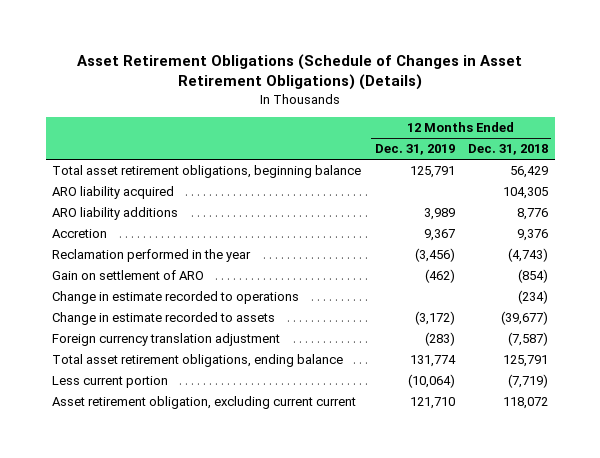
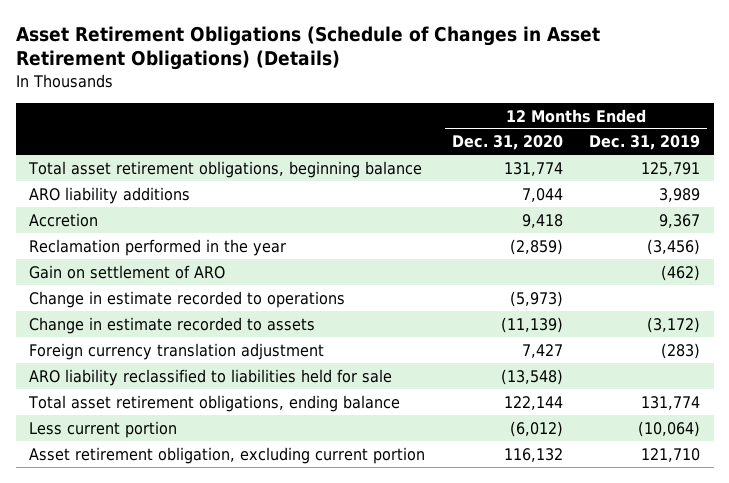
- | 12 Months Ended Dec. 31, 2019 | 12 Months Ended Dec. 31, 2018
+ | 12 Months Ended Dec. 31, 2020 | 12 Months Ended Dec. 31, 2019
- ARO liability acquired | | 104,305
+ ARO liability reclassified to liabilities held for sale | (13,548) |
- Asset retirement obligation, excluding current current | 121,710 | 118,072
+ Asset retirement obligation, excluding current portion | 116,132 | 121,710

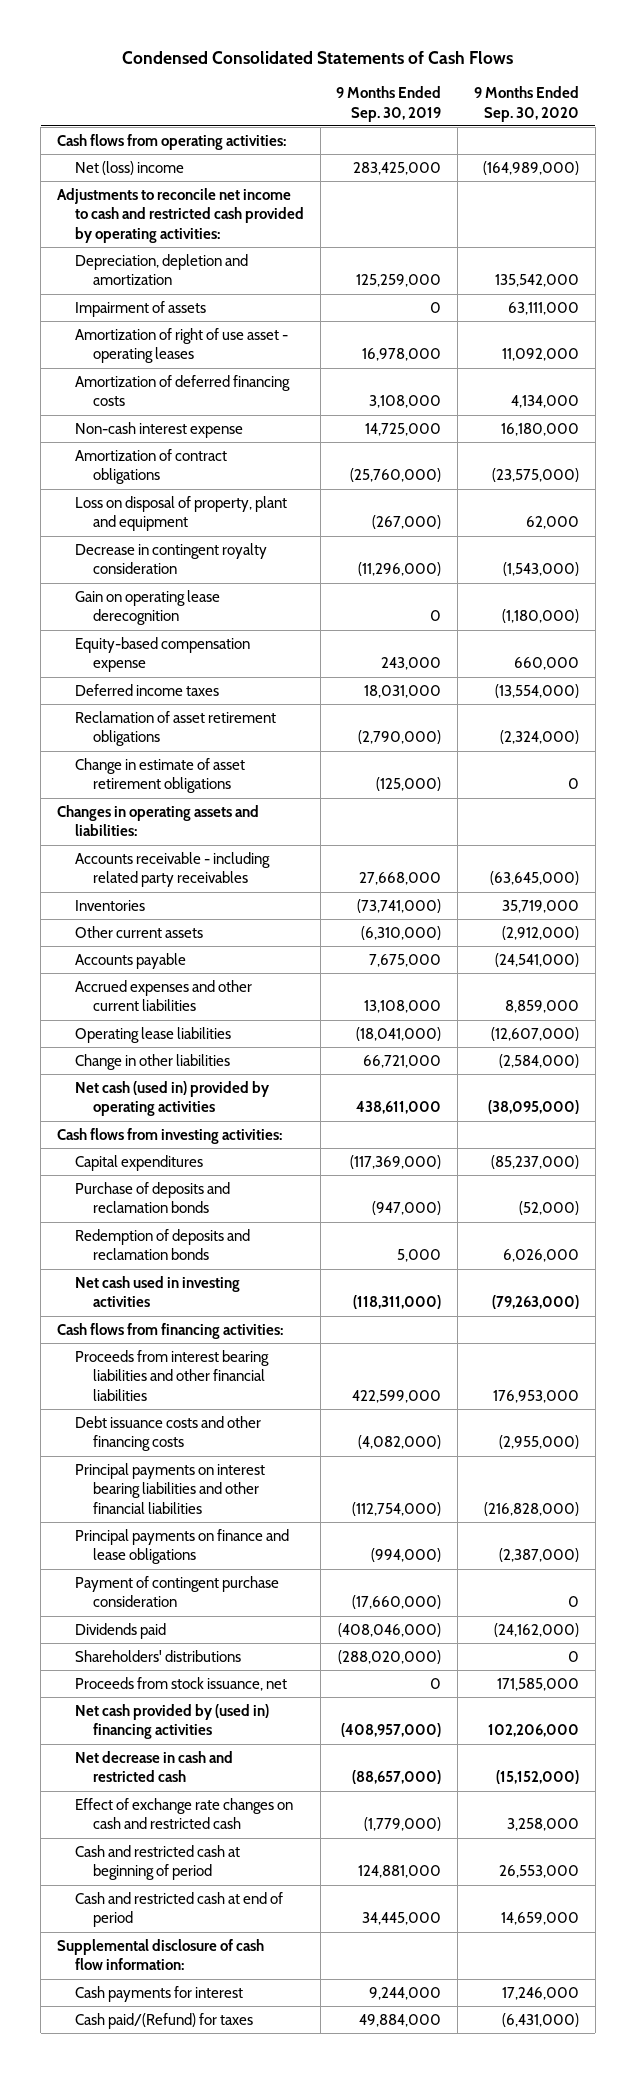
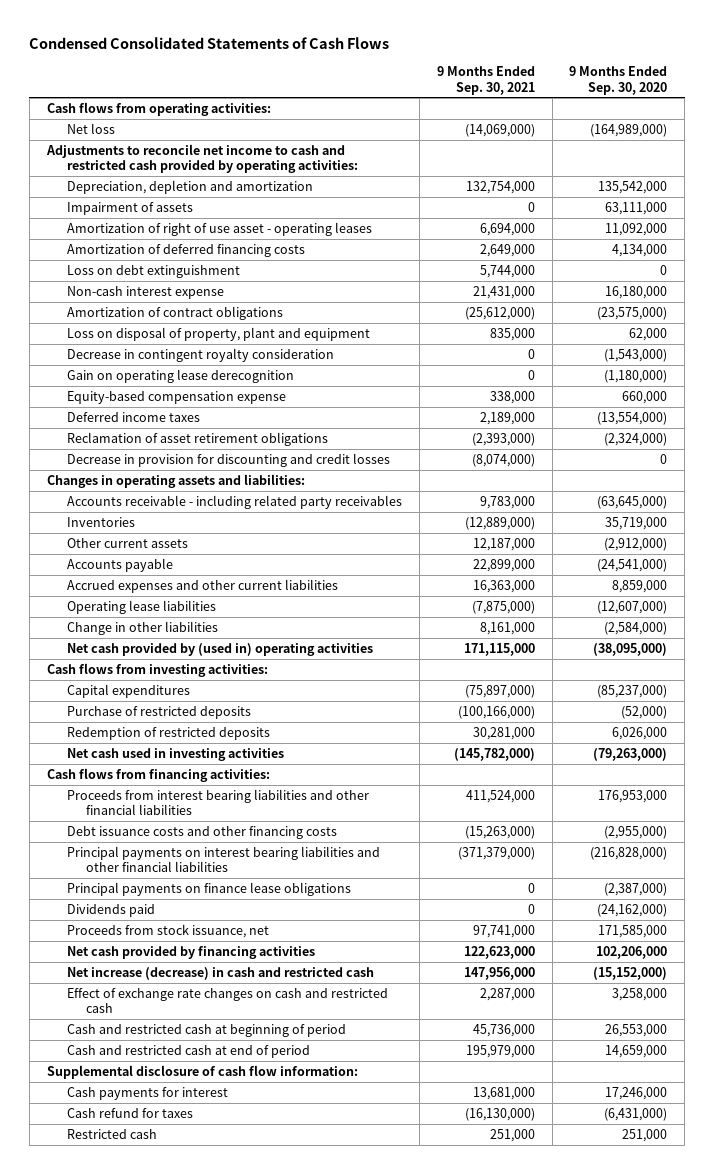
- | 9 Months Ended Sep. 30, 2019 | 9 Months Ended Sep. 30, 2020
+ | 9 Months Ended Sep. 30, 2021 | 9 Months Ended Sep. 30, 2020
- Net (loss) income | 283,425,000 | (164,989,000)
+ Net loss | (14,069,000) | (164,989,000)
+ Loss on debt extinguishment | 5,744,000 | 0
- Change in estimate of asset retirement obligations | (125,000) | 0
+ Decrease in provision for discounting and credit losses | (8,074,000) | 0
- Net cash (used in) provided by operating activities | 438,611,000 | (38,095,000)
+ Net cash provided by (used in) operating activities | 171,115,000 | (38,095,000)
- Purchase of deposits and reclamation bonds | (947,000) | (52,000)
- Redemption of deposits and reclamation bonds | 5,000 | 6,026,000
+ Purchase of restricted deposits | (100,166,000) | (52,000)
+ Redemption of restricted deposits | 30,281,000 | 6,026,000
- Principal payments on finance and lease obligations | (994,000) | (2,387,000)
- Payment of contingent purchase consideration | (17,660,000) | 0
+ Principal payments on finance lease obligations | 0 | (2,387,000)
- Shareholders' distributions | (288,020,000) | 0
- Net cash provided by (used in) financing activities | (408,957,000) | 102,206,000
- Net decrease in cash and restricted cash | (88,657,000) | (15,152,000)
+ Net cash provided by financing activities | 122,623,000 | 102,206,000
+ Net increase (decrease) in cash and restricted cash | 147,956,000 | (15,152,000)
- Cash paid/(Refund) for taxes | 49,884,000 | (6,431,000)
+ Cash refund for taxes | (16,130,000) | (6,431,000)
+ Restricted cash | 251,000 | 251,000

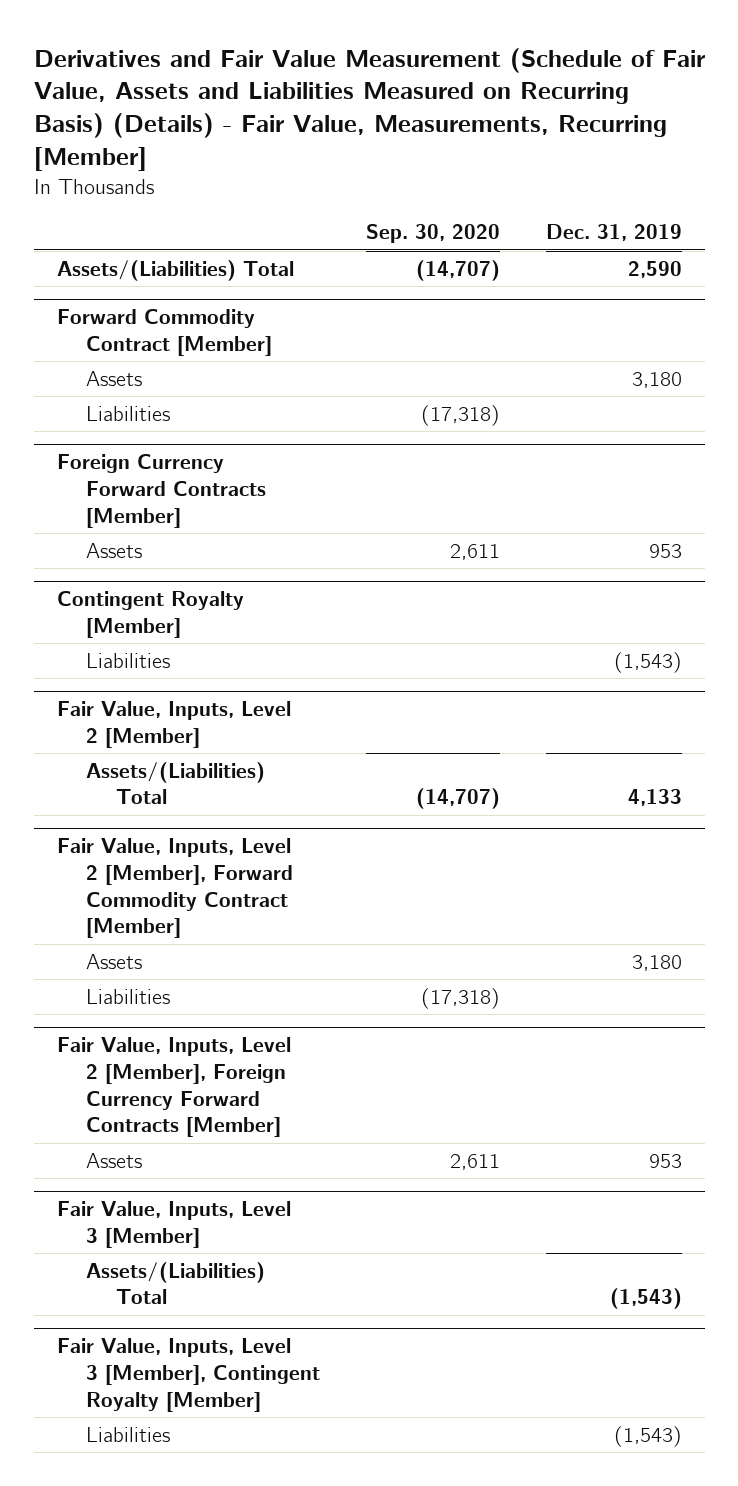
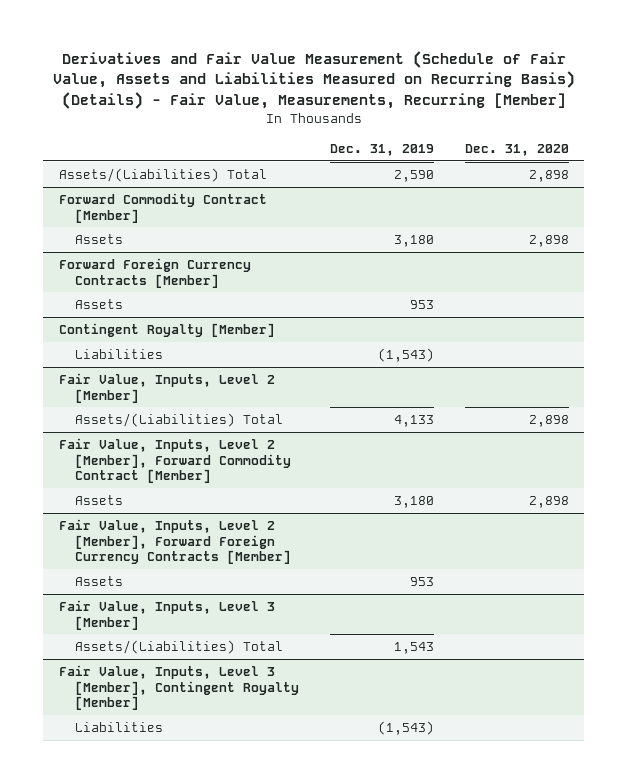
- | Sep. 30, 2020 | Dec. 31, 2019
+ | Dec. 31, 2019 | Dec. 31, 2020
@ Forward Commodity Contract [Member]
- Liabilities | (17,318) |
- Foreign Currency Forward Contracts [Member]
+ Forward Foreign Currency Contracts [Member]
@ Fair Value, Inputs, Level 2 [Member], Forward Commodity Contract [Member]
- Liabilities | (17,318) |
- Fair Value, Inputs, Level 2 [Member], Foreign Currency Forward Contracts [Member]
+ Fair Value, Inputs, Level 2 [Member], Forward Foreign Currency Contracts [Member]
@ Fair Value, Inputs, Level 3 [Member]
- Assets/(Liabilities) Total | | (1,543)
+ Assets/(Liabilities) Total | 1,543 |

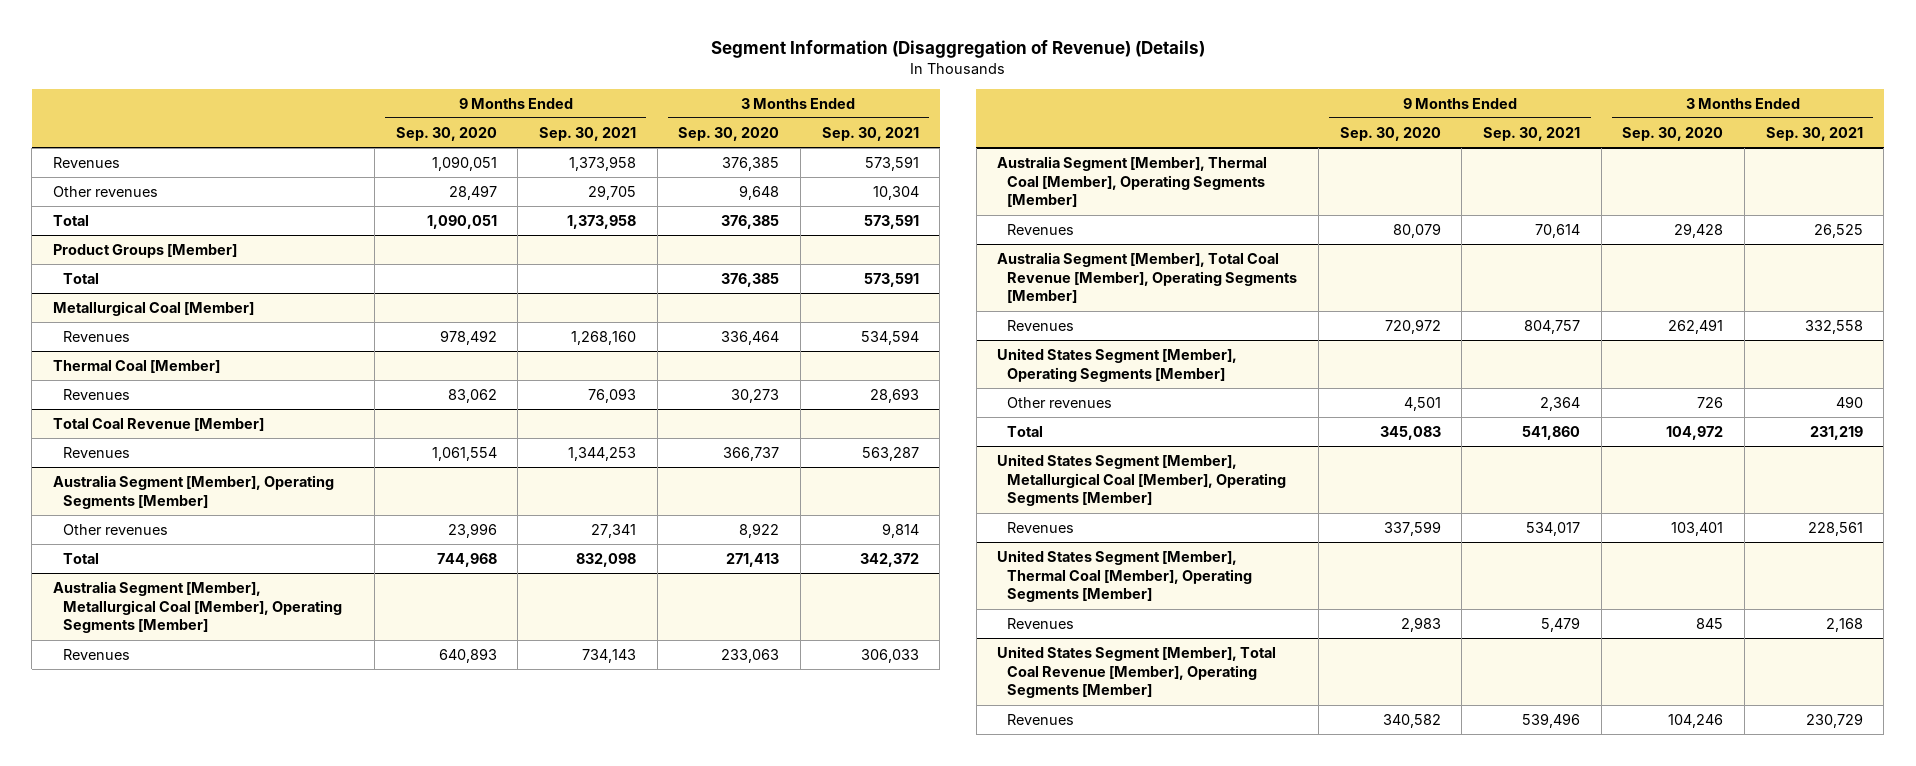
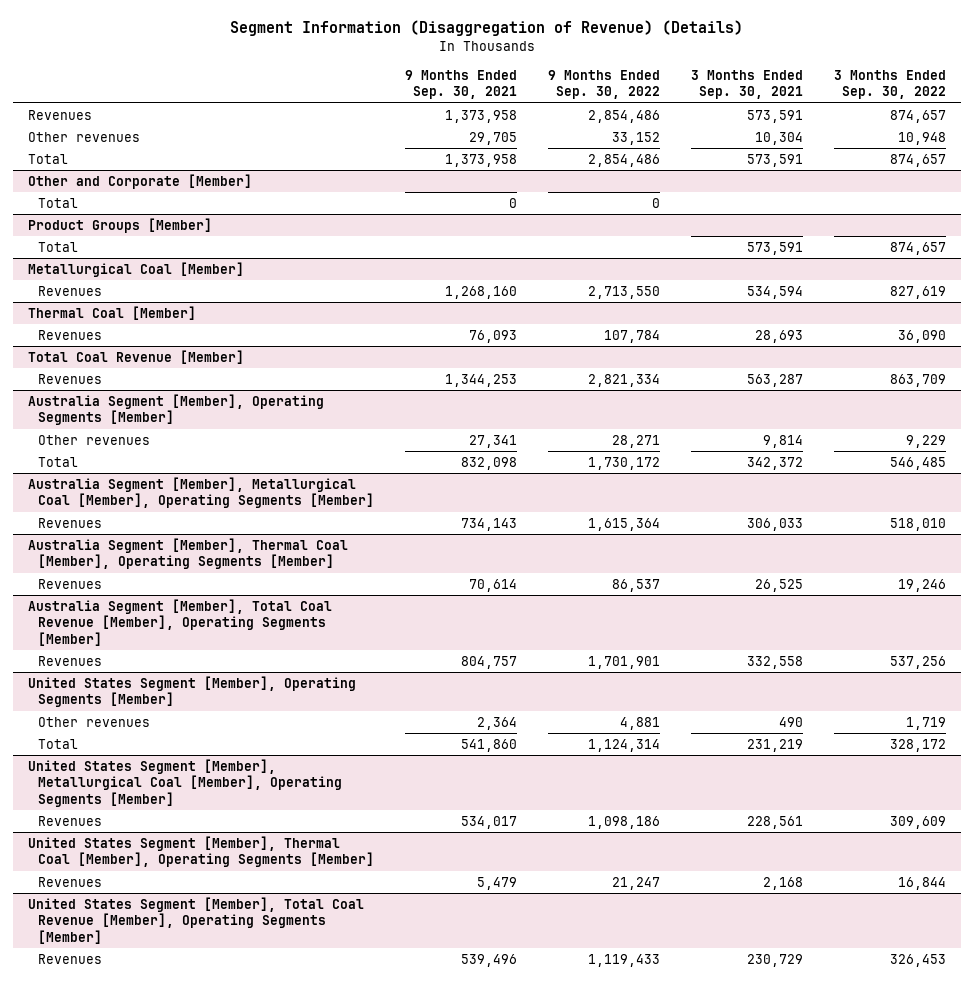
- | 9 Months Ended Sep. 30, 2020 | 9 Months Ended Sep. 30, 2021 | 3 Months Ended Sep. 30, 2020 | 3 Months Ended Sep. 30, 2021
+ | 9 Months Ended Sep. 30, 2021 | 9 Months Ended Sep. 30, 2022 | 3 Months Ended Sep. 30, 2021 | 3 Months Ended Sep. 30, 2022
+ Other and Corporate [Member]
+ Total | 0 | 0 | |

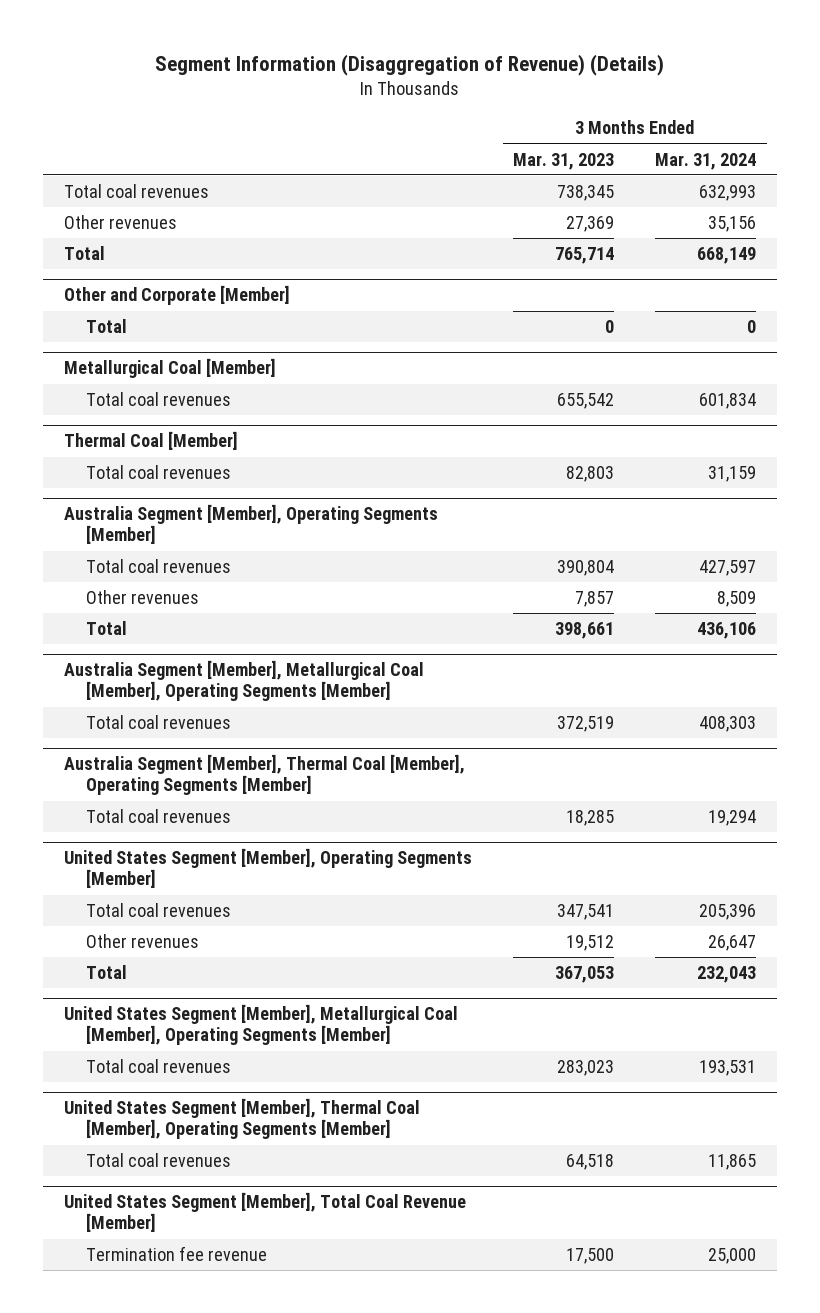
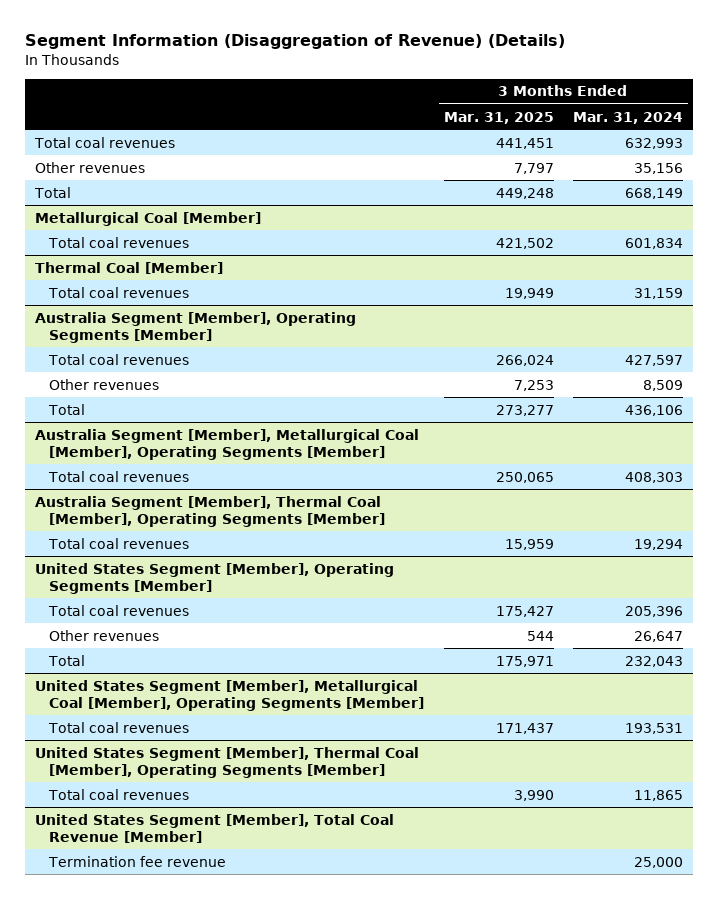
- | 3 Months Ended Mar. 31, 2023 | 3 Months Ended Mar. 31, 2024
+ | 3 Months Ended Mar. 31, 2025 | 3 Months Ended Mar. 31, 2024
- Other and Corporate [Member]
- Total | 0 | 0

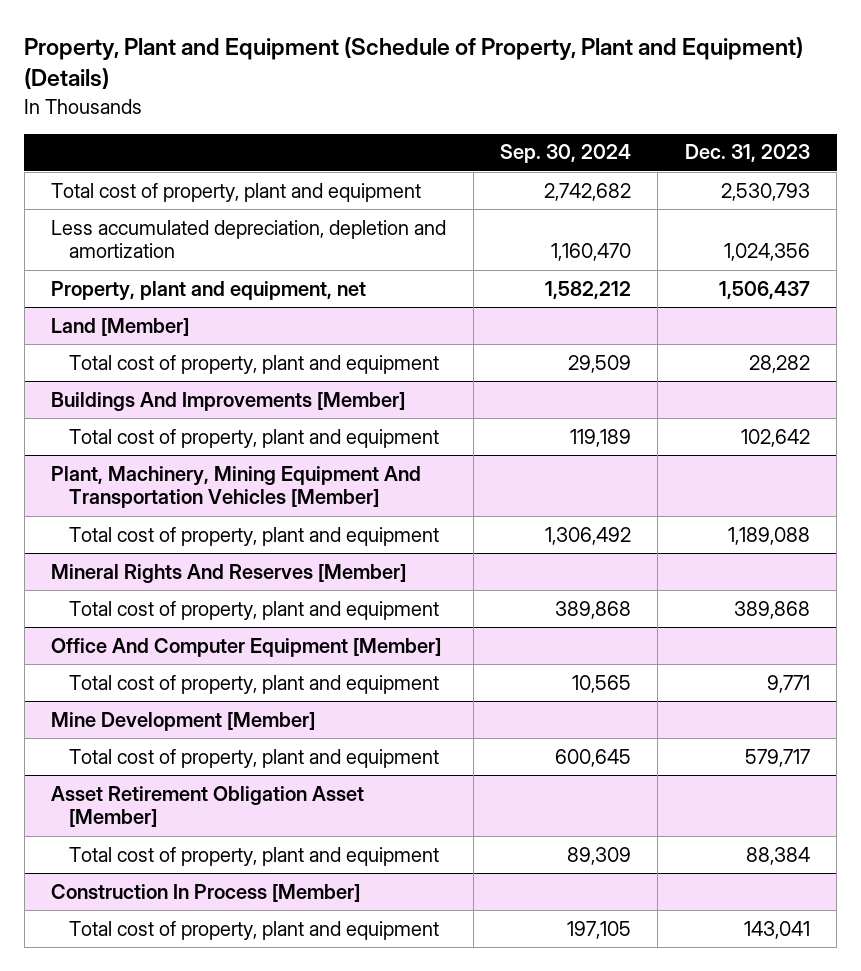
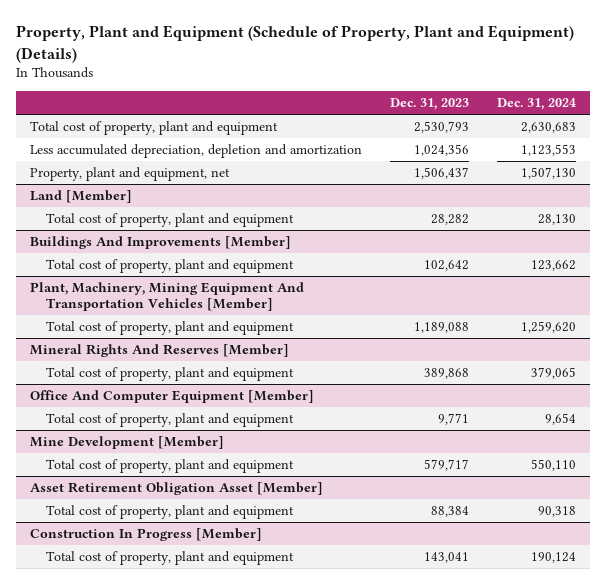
- | Sep. 30, 2024 | Dec. 31, 2023
+ | Dec. 31, 2023 | Dec. 31, 2024
- Construction In Process [Member]
+ Construction In Progress [Member]

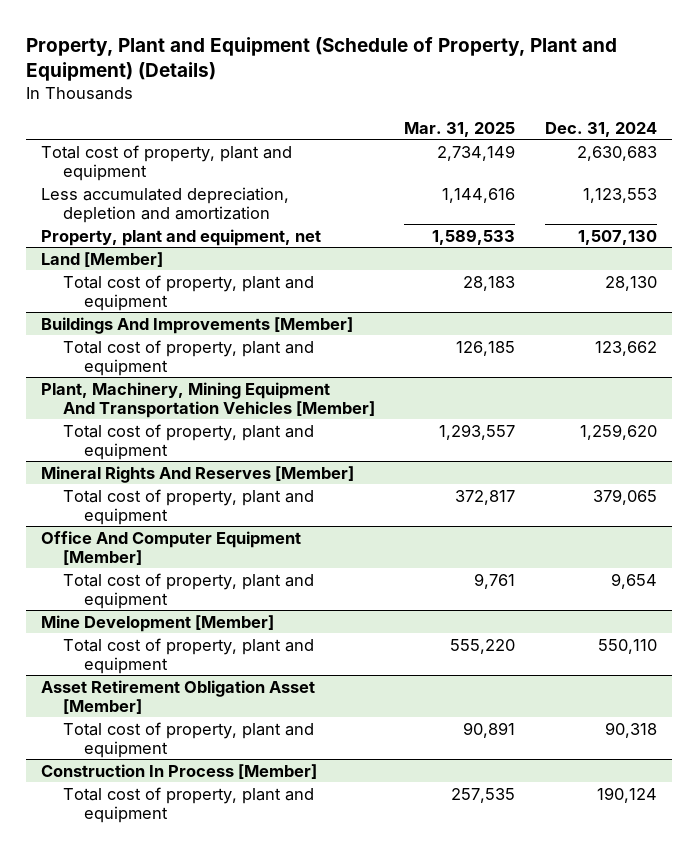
- | Dec. 31, 2023 | Dec. 31, 2024
+ | Mar. 31, 2025 | Dec. 31, 2024
- Construction In Progress [Member]
+ Construction In Process [Member]

